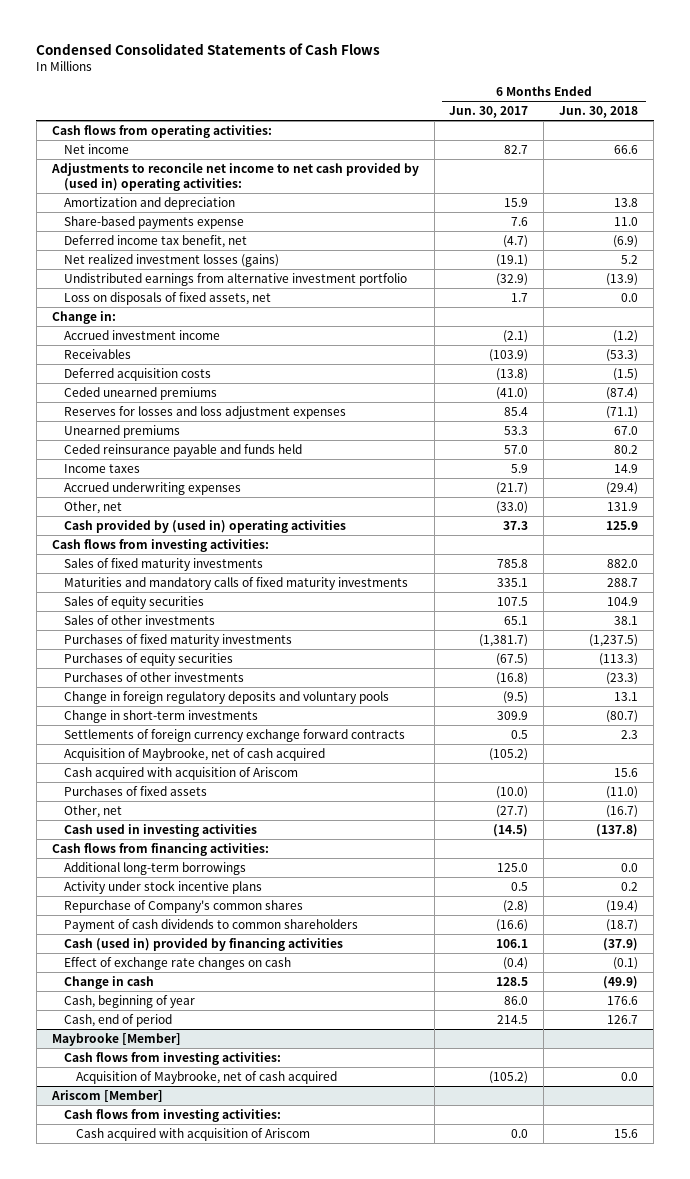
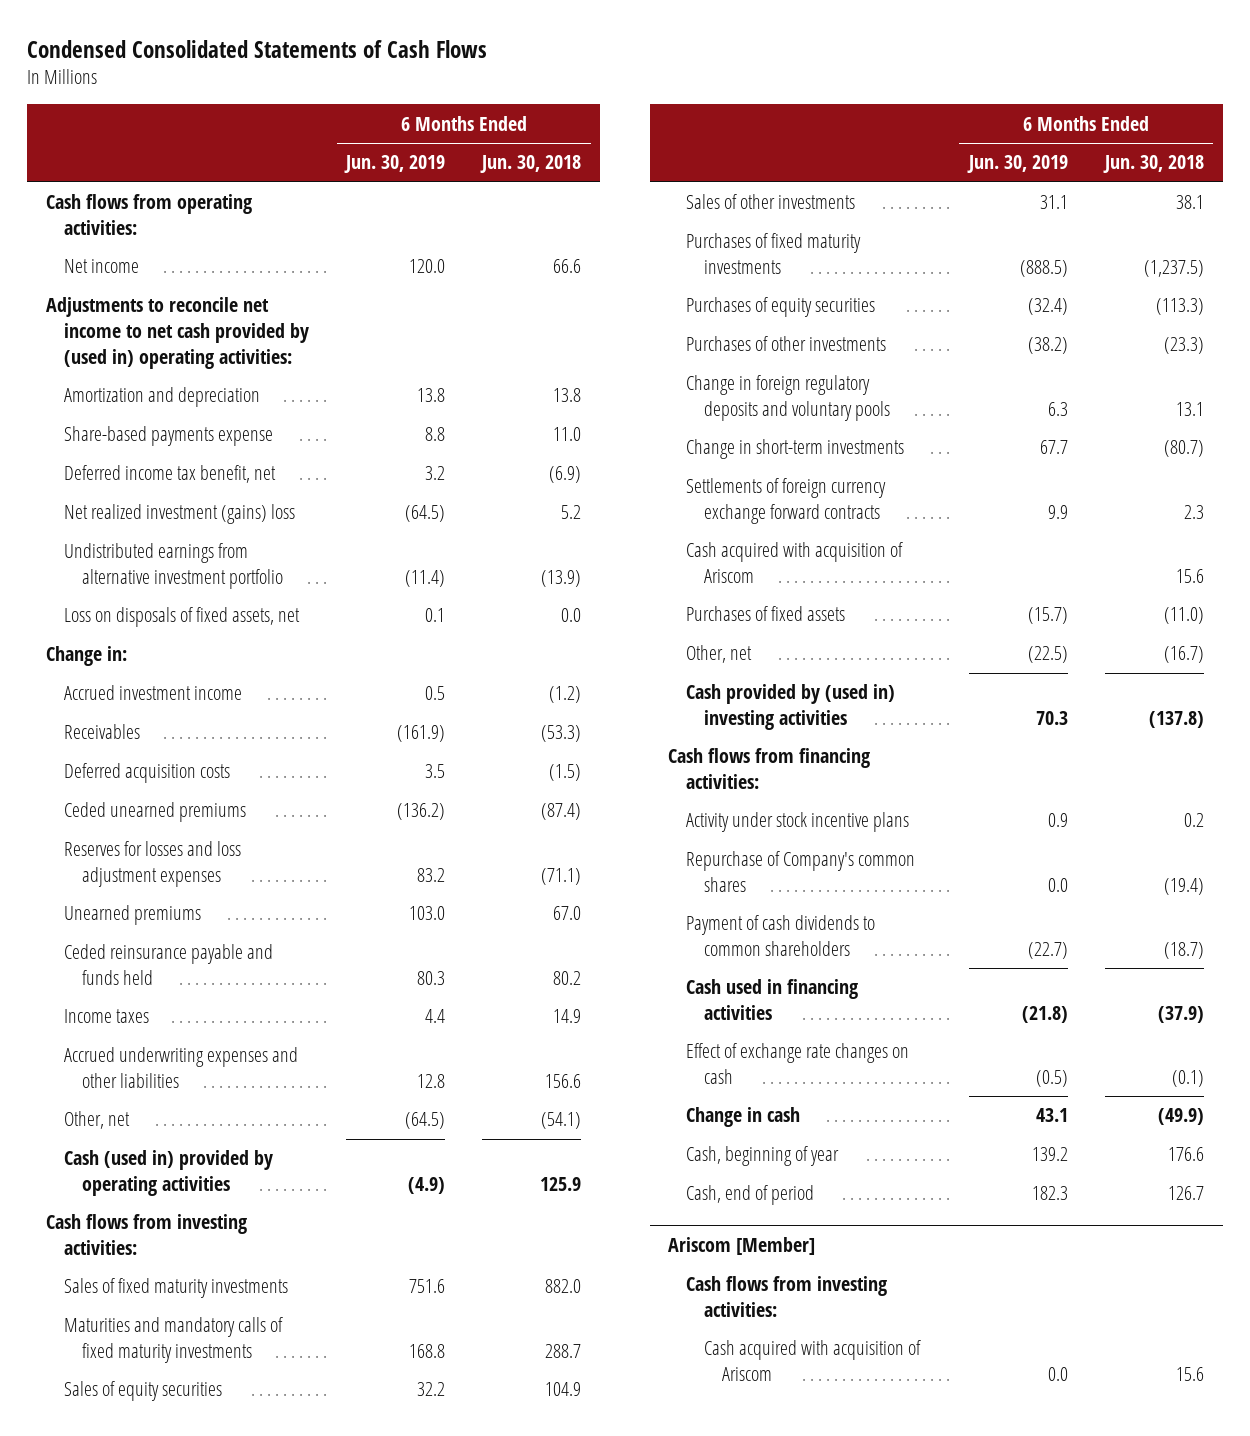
- | 6 Months Ended Jun. 30, 2017 | 6 Months Ended Jun. 30, 2018
+ | 6 Months Ended Jun. 30, 2019 | 6 Months Ended Jun. 30, 2018
- Net realized investment losses (gains) | (19.1) | 5.2
+ Net realized investment (gains) loss | (64.5) | 5.2
- Accrued underwriting expenses | (21.7) | (29.4)
- Other, net | (33.0) | 131.9
- Cash provided by (used in) operating activities | 37.3 | 125.9
+ Accrued underwriting expenses and other liabilities | 12.8 | 156.6
+ Other, net | (64.5) | (54.1)
+ Cash (used in) provided by operating activities | (4.9) | 125.9
- Acquisition of Maybrooke, net of cash acquired | (105.2) |
- Cash used in investing activities | (14.5) | (137.8)
+ Cash provided by (used in) investing activities | 70.3 | (137.8)
- Additional long-term borrowings | 125.0 | 0.0
- Cash (used in) provided by financing activities | 106.1 | (37.9)
+ Cash used in financing activities | (21.8) | (37.9)
- Maybrooke [Member]
- Cash flows from investing activities:
- Acquisition of Maybrooke, net of cash acquired | (105.2) | 0.0

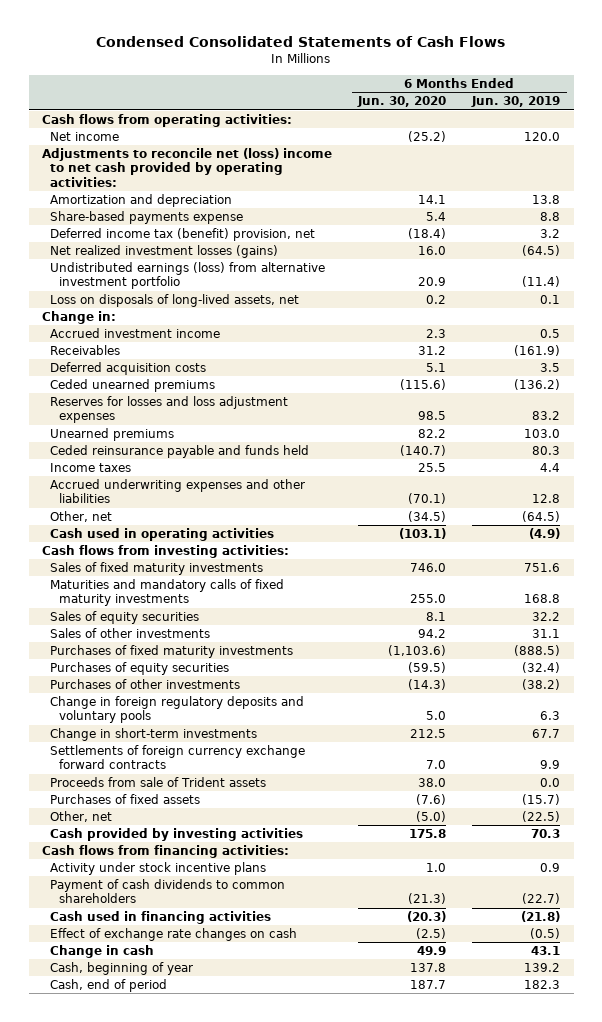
- | 6 Months Ended Jun. 30, 2019 | 6 Months Ended Jun. 30, 2018
+ | 6 Months Ended Jun. 30, 2020 | 6 Months Ended Jun. 30, 2019
- Adjustments to reconcile net income to net cash provided by (used in) operating activities:
+ Adjustments to reconcile net (loss) income to net cash provided by operating activities:
- Deferred income tax benefit, net | 3.2 | (6.9)
- Net realized investment (gains) loss | (64.5) | 5.2
- Undistributed earnings from alternative investment portfolio | (11.4) | (13.9)
- Loss on disposals of fixed assets, net | 0.1 | 0.0
+ Deferred income tax (benefit) provision, net | (18.4) | 3.2
+ Net realized investment losses (gains) | 16.0 | (64.5)
+ Undistributed earnings (loss) from alternative investment portfolio | 20.9 | (11.4)
+ Loss on disposals of long-lived assets, net | 0.2 | 0.1
- Cash (used in) provided by operating activities | (4.9) | 125.9
+ Cash used in operating activities | (103.1) | (4.9)
- Cash acquired with acquisition of Ariscom | | 15.6
+ Proceeds from sale of Trident assets | 38.0 | 0.0
- Cash provided by (used in) investing activities | 70.3 | (137.8)
+ Cash provided by investing activities | 175.8 | 70.3
- Repurchase of Company's common shares | 0.0 | (19.4)
- Ariscom [Member]
- Cash flows from investing activities:
- Cash acquired with acquisition of Ariscom | 0.0 | 15.6

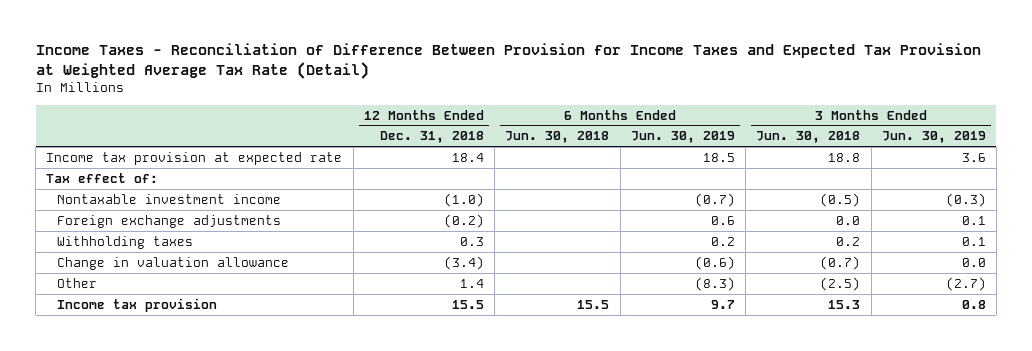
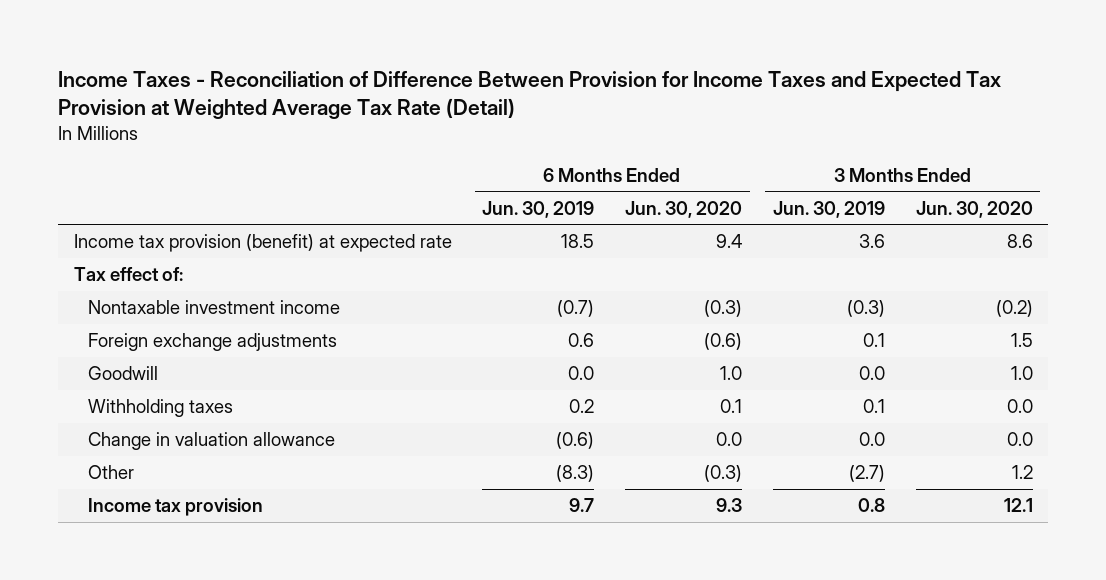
- | 12 Months Ended Dec. 31, 2018 | 6 Months Ended Jun. 30, 2018 | 6 Months Ended Jun. 30, 2019 | 3 Months Ended Jun. 30, 2018 | 3 Months Ended Jun. 30, 2019
+ | 6 Months Ended Jun. 30, 2019 | 6 Months Ended Jun. 30, 2020 | 3 Months Ended Jun. 30, 2019 | 3 Months Ended Jun. 30, 2020
- Income tax provision at expected rate | 18.4 | | 18.5 | 18.8 | 3.6
+ Income tax provision (benefit) at expected rate | 18.5 | 9.4 | 3.6 | 8.6
+ Goodwill | 0.0 | 1.0 | 0.0 | 1.0

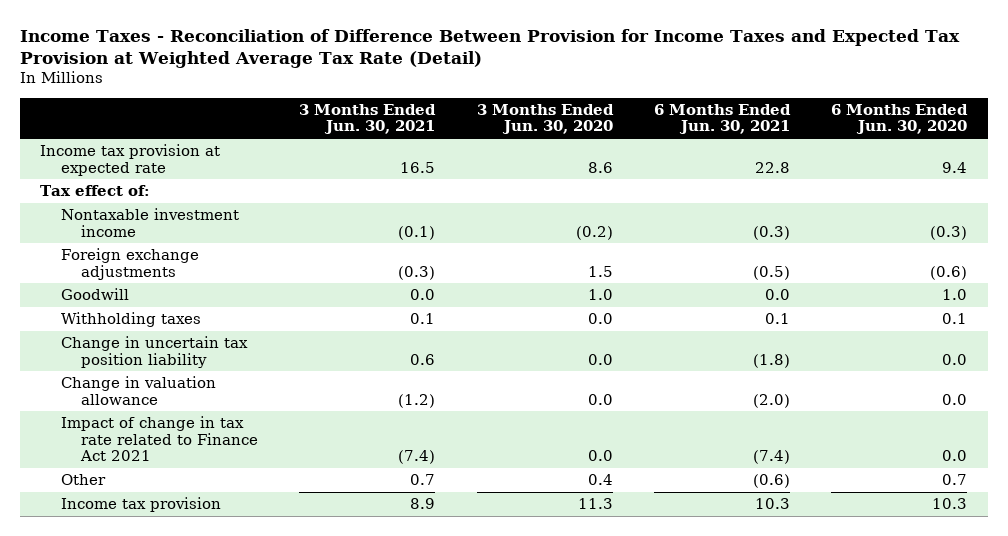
- | 6 Months Ended Jun. 30, 2019 | 6 Months Ended Jun. 30, 2020 | 3 Months Ended Jun. 30, 2019 | 3 Months Ended Jun. 30, 2020
+ | 3 Months Ended Jun. 30, 2021 | 3 Months Ended Jun. 30, 2020 | 6 Months Ended Jun. 30, 2021 | 6 Months Ended Jun. 30, 2020
- Income tax provision (benefit) at expected rate | 18.5 | 9.4 | 3.6 | 8.6
+ Income tax provision at expected rate | 16.5 | 8.6 | 22.8 | 9.4
+ Change in uncertain tax position liability | 0.6 | 0.0 | (1.8) | 0.0
- Other | (8.3) | (0.3) | (2.7) | 1.2
- Income tax provision | 9.7 | 9.3 | 0.8 | 12.1
+ Impact of change in tax rate related to Finance Act 2021 | (7.4) | 0.0 | (7.4) | 0.0
+ Other | 0.7 | 0.4 | (0.6) | 0.7
+ Income tax provision | 8.9 | 11.3 | 10.3 | 10.3

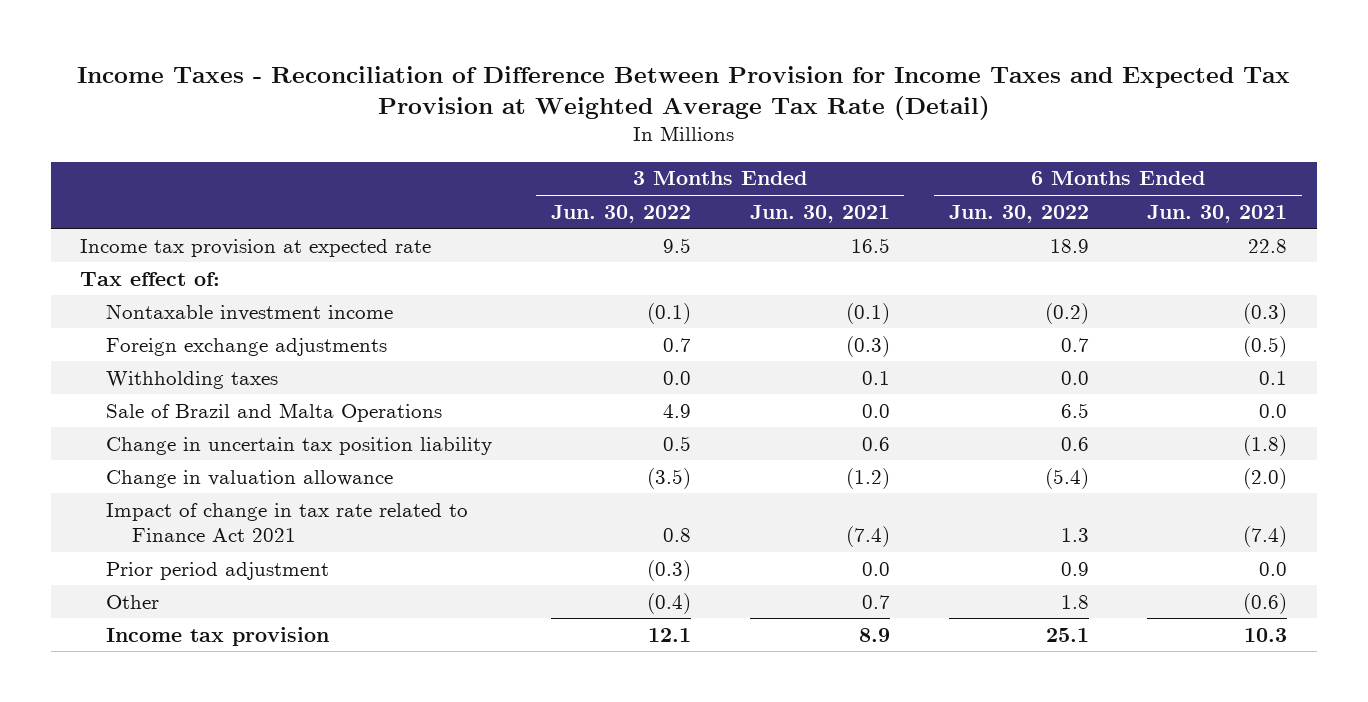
- | 3 Months Ended Jun. 30, 2021 | 3 Months Ended Jun. 30, 2020 | 6 Months Ended Jun. 30, 2021 | 6 Months Ended Jun. 30, 2020
+ | 3 Months Ended Jun. 30, 2022 | 3 Months Ended Jun. 30, 2021 | 6 Months Ended Jun. 30, 2022 | 6 Months Ended Jun. 30, 2021
- Goodwill | 0.0 | 1.0 | 0.0 | 1.0
+ Sale of Brazil and Malta Operations | 4.9 | 0.0 | 6.5 | 0.0
+ Prior period adjustment | (0.3) | 0.0 | 0.9 | 0.0

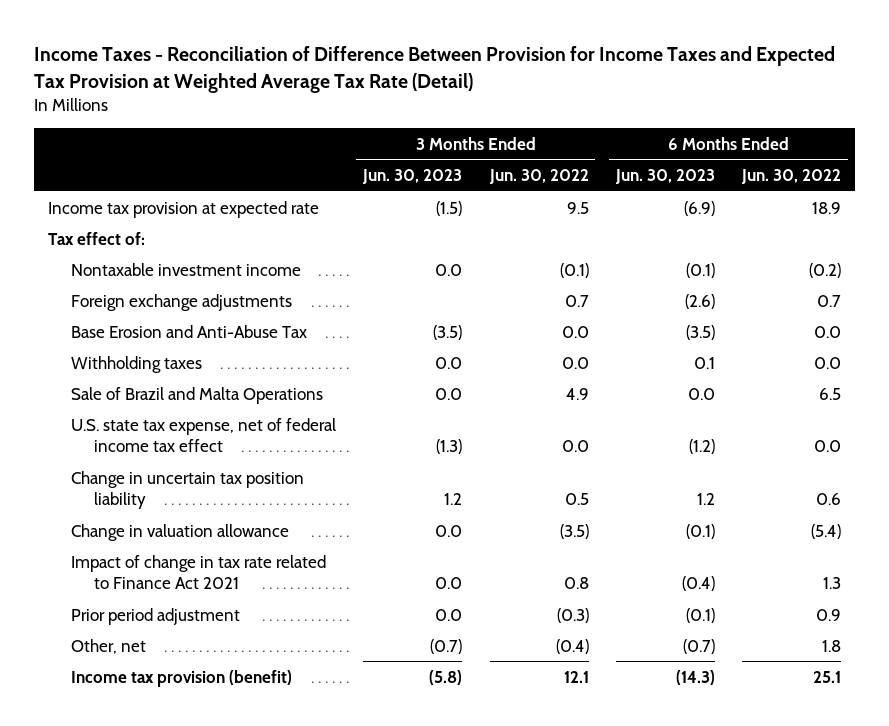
- | 3 Months Ended Jun. 30, 2022 | 3 Months Ended Jun. 30, 2021 | 6 Months Ended Jun. 30, 2022 | 6 Months Ended Jun. 30, 2021
+ | 3 Months Ended Jun. 30, 2023 | 3 Months Ended Jun. 30, 2022 | 6 Months Ended Jun. 30, 2023 | 6 Months Ended Jun. 30, 2022
+ Base Erosion and Anti-Abuse Tax | (3.5) | 0.0 | (3.5) | 0.0
+ U.S. state tax expense, net of federal income tax effect | (1.3) | 0.0 | (1.2) | 0.0
- Other | (0.4) | 0.7 | 1.8 | (0.6)
- Income tax provision | 12.1 | 8.9 | 25.1 | 10.3
+ Other, net | (0.7) | (0.4) | (0.7) | 1.8
+ Income tax provision (benefit) | (5.8) | 12.1 | (14.3) | 25.1

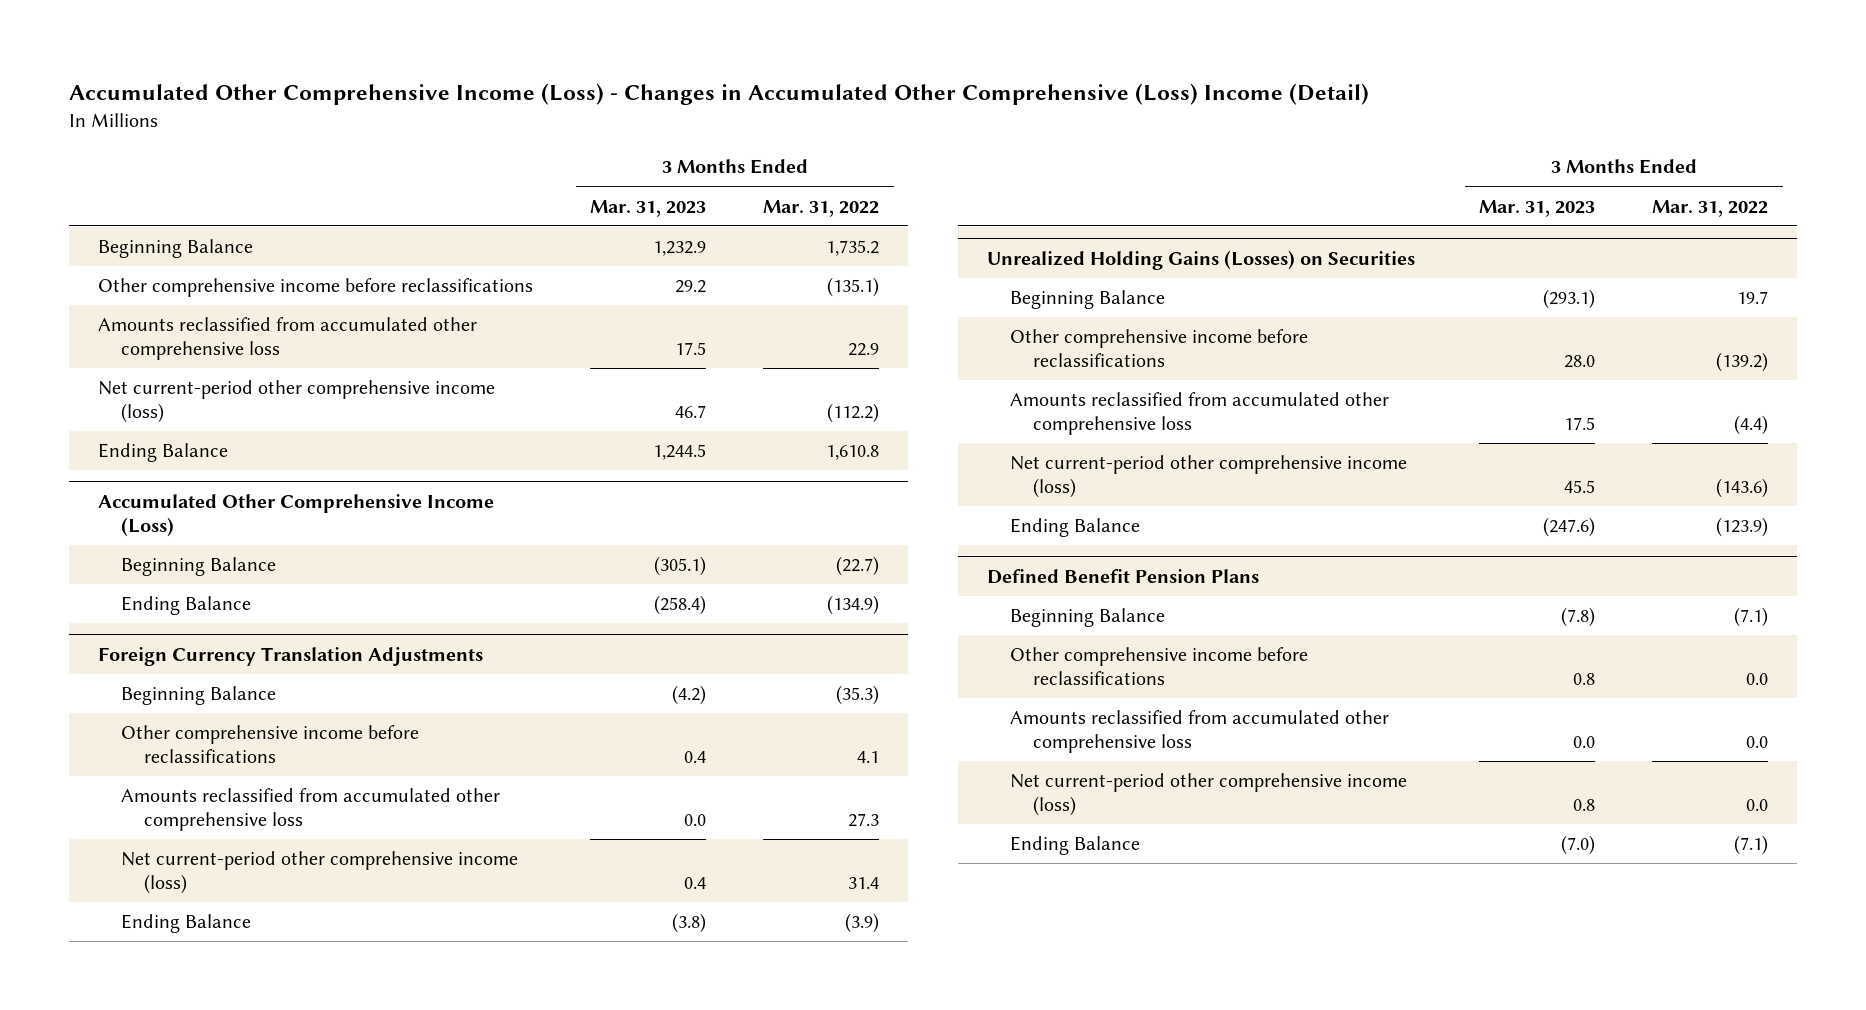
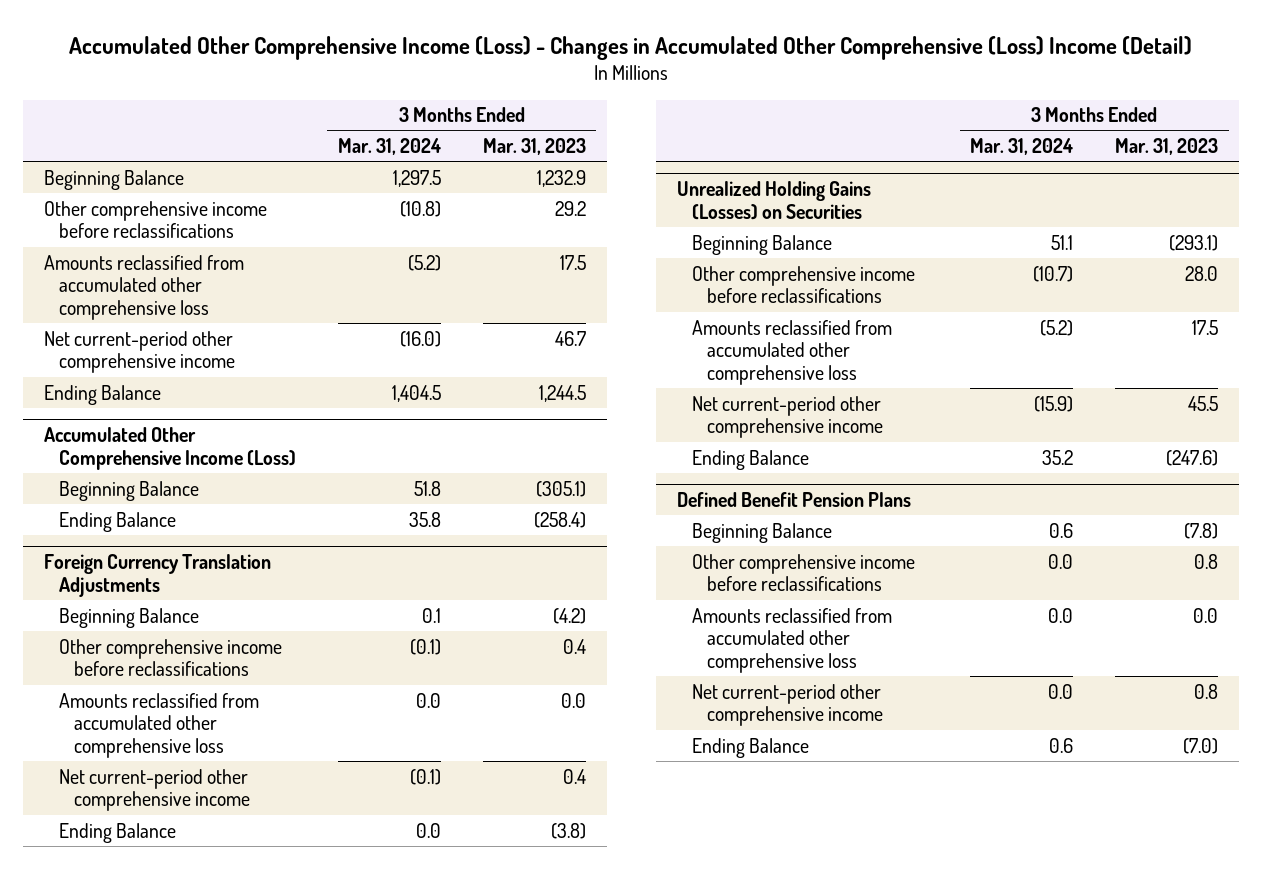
- | 3 Months Ended Mar. 31, 2023 | 3 Months Ended Mar. 31, 2022
+ | 3 Months Ended Mar. 31, 2024 | 3 Months Ended Mar. 31, 2023
- Net current-period other comprehensive income (loss) | 46.7 | (112.2)
+ Net current-period other comprehensive income | (16.0) | 46.7
@ Foreign Currency Translation Adjustments
- Net current-period other comprehensive income (loss) | 0.4 | 31.4
+ Net current-period other comprehensive income | (0.1) | 0.4
@ Unrealized Holding Gains (Losses) on Securities
- Net current-period other comprehensive income (loss) | 45.5 | (143.6)
+ Net current-period other comprehensive income | (15.9) | 45.5
@ Defined Benefit Pension Plans
- Net current-period other comprehensive income (loss) | 0.8 | 0.0
+ Net current-period other comprehensive income | 0.0 | 0.8

